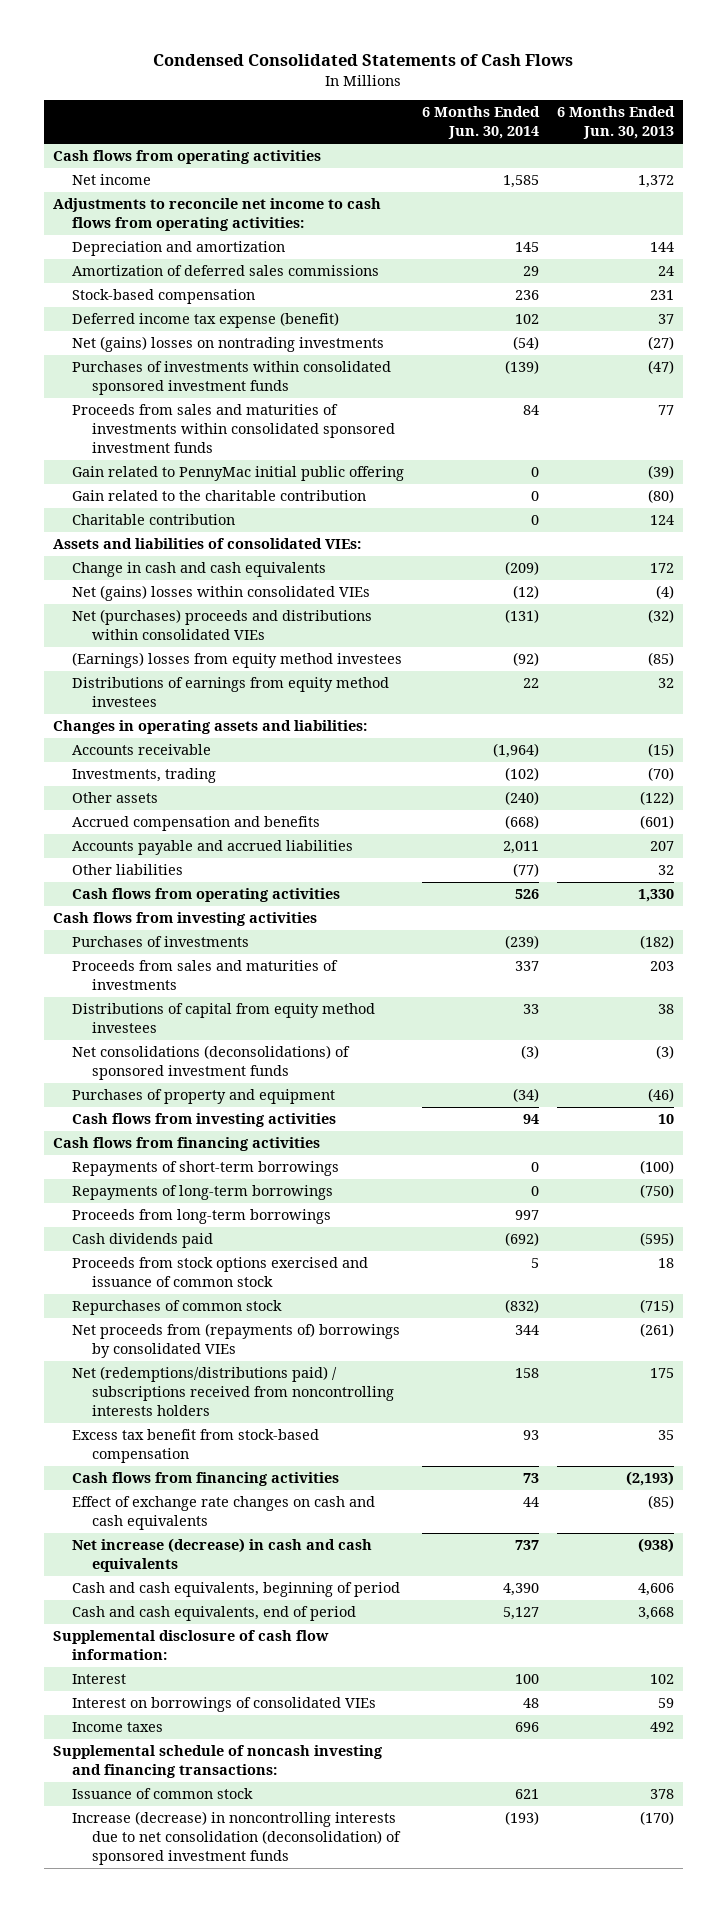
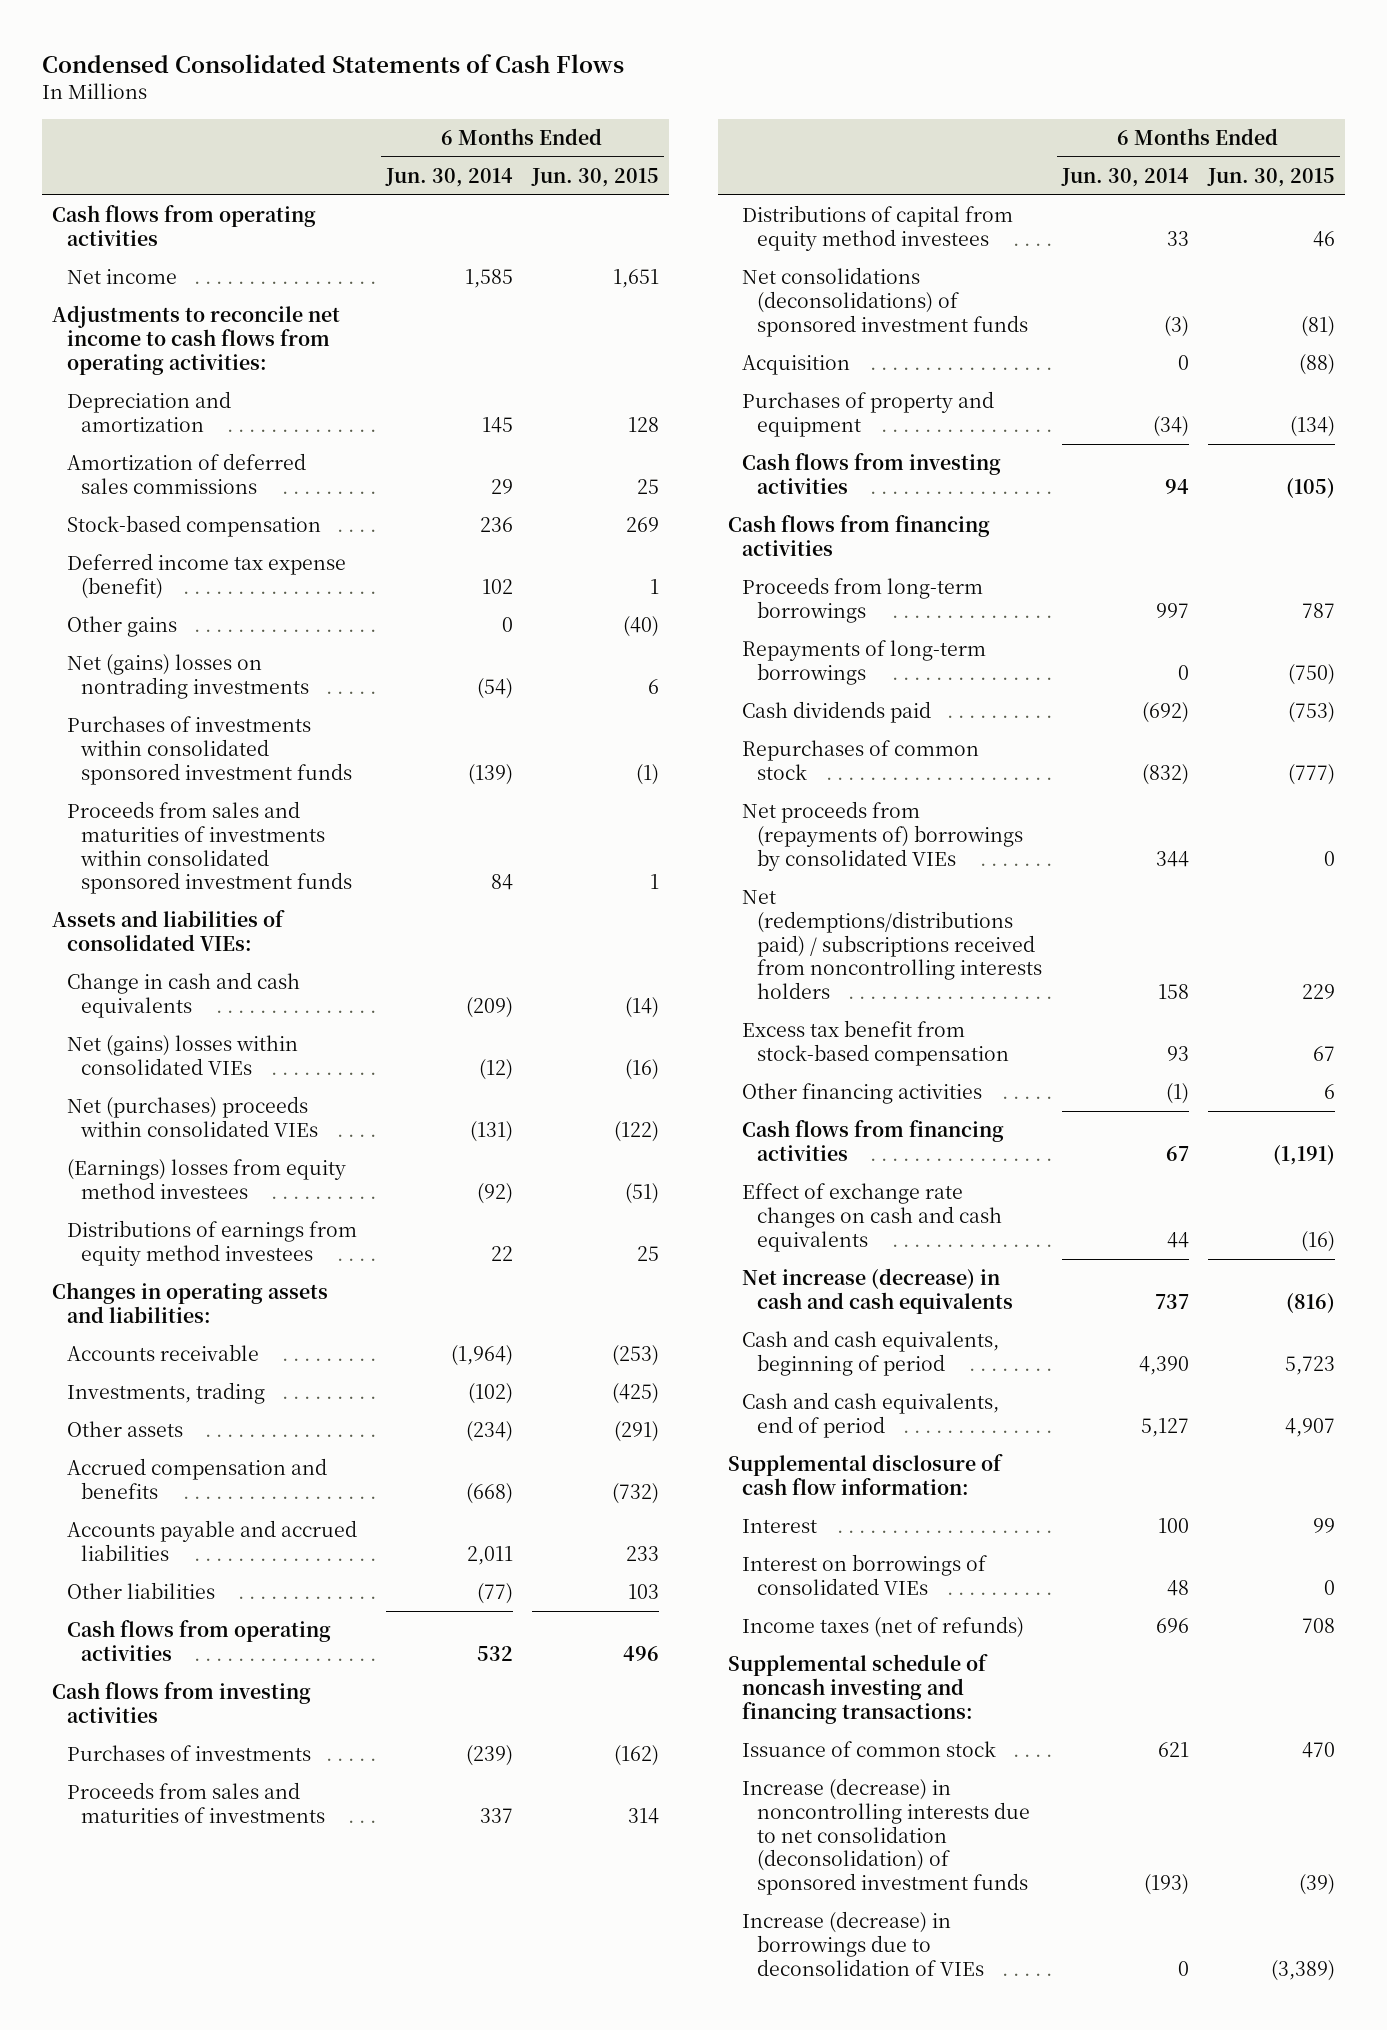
- | 6 Months Ended Jun. 30, 2014 | 6 Months Ended Jun. 30, 2013
+ | 6 Months Ended Jun. 30, 2014 | 6 Months Ended Jun. 30, 2015
+ Other gains | 0 | (40)
- Gain related to PennyMac initial public offering | 0 | (39)
- Gain related to the charitable contribution | 0 | (80)
- Charitable contribution | 0 | 124
- Net (purchases) proceeds and distributions within consolidated VIEs | (131) | (32)
+ Net (purchases) proceeds within consolidated VIEs | (131) | (122)
- Other assets | (240) | (122)
+ Other assets | (234) | (291)
- Cash flows from operating activities | 526 | 1,330
+ Cash flows from operating activities | 532 | 496
+ Acquisition | 0 | (88)
- Repayments of short-term borrowings | 0 | (100)
moved down: Repayments of long-term borrowings | 0 | (750)
- Proceeds from stock options exercised and issuance of common stock | 5 | 18
- Cash flows from financing activities | 73 | (2,193)
+ Other financing activities | (1) | 6
+ Cash flows from financing activities | 67 | (1,191)
- Income taxes | 696 | 492
+ Income taxes (net of refunds) | 696 | 708
+ Increase (decrease) in borrowings due to deconsolidation of VIEs | 0 | (3,389)

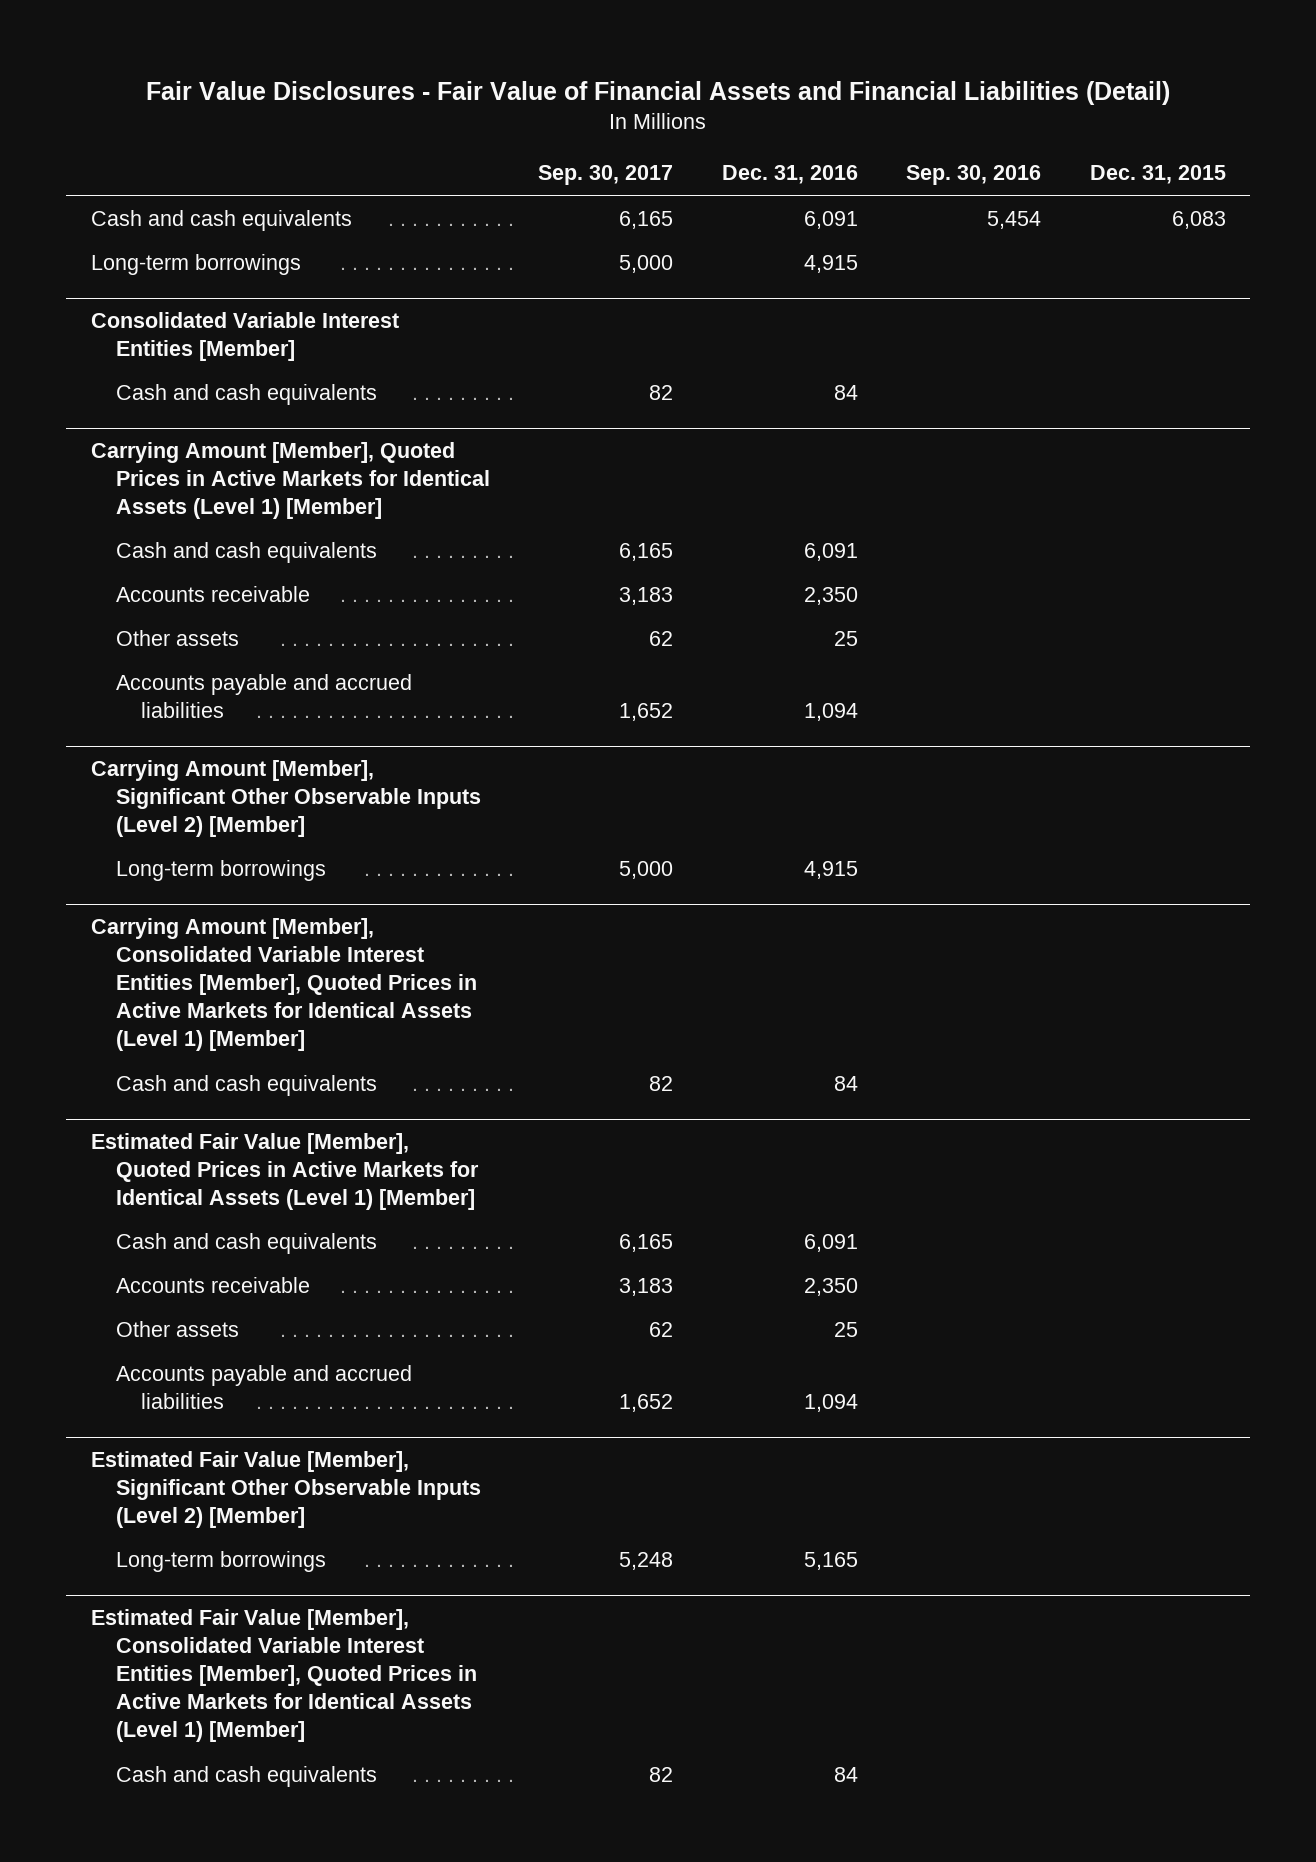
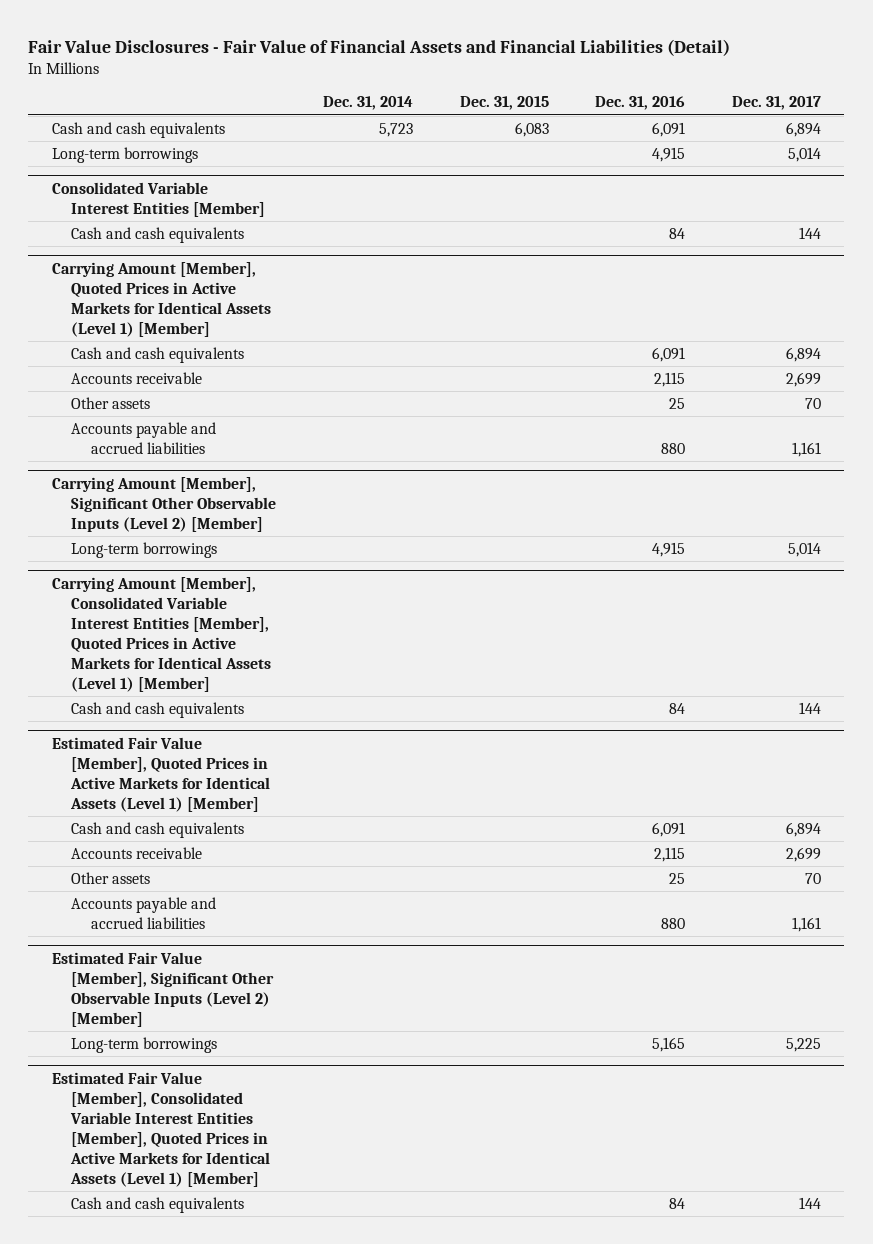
- | Sep. 30, 2017 | Dec. 31, 2016 | Sep. 30, 2016 | Dec. 31, 2015
+ | Dec. 31, 2014 | Dec. 31, 2015 | Dec. 31, 2016 | Dec. 31, 2017
@ Carrying Amount [Member], Quoted Prices in Active Markets for Identical Assets (Level 1) [Member]
- Accounts receivable | 3,183 | 2,350 | |
+ Accounts receivable | | | 2,115 | 2,699
- Accounts payable and accrued liabilities | 1,652 | 1,094 | |
+ Accounts payable and accrued liabilities | | | 880 | 1,161
@ Estimated Fair Value [Member], Quoted Prices in Active Markets for Identical Assets (Level 1) [Member]
- Accounts receivable | 3,183 | 2,350 | |
+ Accounts receivable | | | 2,115 | 2,699
- Accounts payable and accrued liabilities | 1,652 | 1,094 | |
+ Accounts payable and accrued liabilities | | | 880 | 1,161

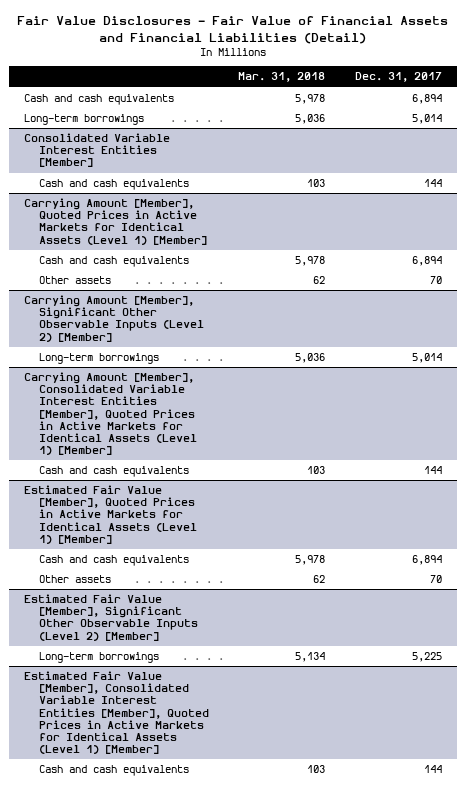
- | Dec. 31, 2014 | Dec. 31, 2015 | Dec. 31, 2016 | Dec. 31, 2017
+ | Mar. 31, 2018 | Dec. 31, 2017
@ Carrying Amount [Member], Quoted Prices in Active Markets for Identical Assets (Level 1) [Member]
- Accounts receivable | | | 2,115 | 2,699
- Accounts payable and accrued liabilities | | | 880 | 1,161
@ Estimated Fair Value [Member], Quoted Prices in Active Markets for Identical Assets (Level 1) [Member]
- Accounts receivable | | | 2,115 | 2,699
- Accounts payable and accrued liabilities | | | 880 | 1,161

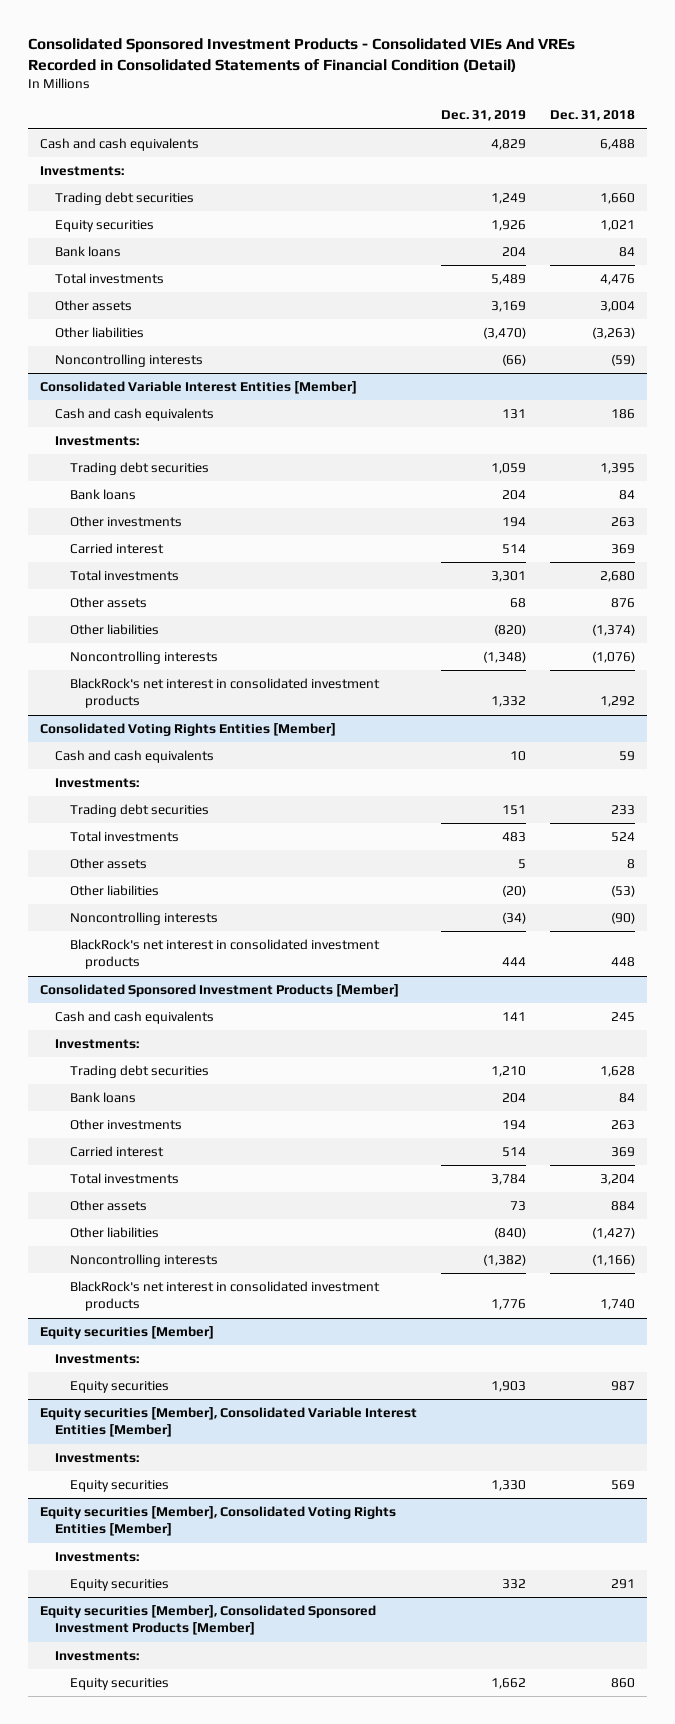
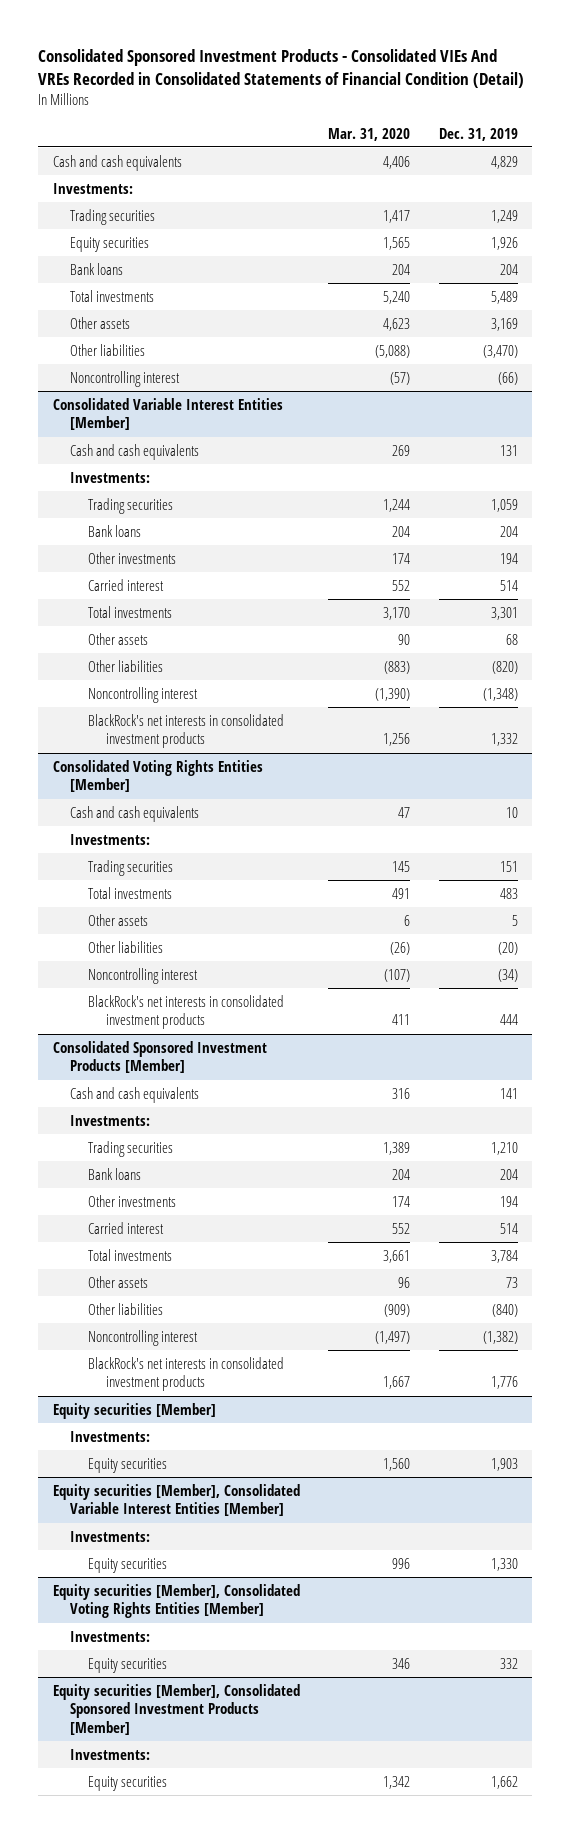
- | Dec. 31, 2019 | Dec. 31, 2018
+ | Mar. 31, 2020 | Dec. 31, 2019
- Trading debt securities | 1,249 | 1,660
+ Trading securities | 1,417 | 1,249
- Noncontrolling interests | (66) | (59)
+ Noncontrolling interest | (57) | (66)
@ Consolidated Variable Interest Entities [Member]
- Trading debt securities | 1,059 | 1,395
+ Trading securities | 1,244 | 1,059
- Noncontrolling interests | (1,348) | (1,076)
- BlackRock's net interest in consolidated investment products | 1,332 | 1,292
+ Noncontrolling interest | (1,390) | (1,348)
+ BlackRock's net interests in consolidated investment products | 1,256 | 1,332
@ Consolidated Voting Rights Entities [Member]
- Trading debt securities | 151 | 233
+ Trading securities | 145 | 151
- Noncontrolling interests | (34) | (90)
- BlackRock's net interest in consolidated investment products | 444 | 448
+ Noncontrolling interest | (107) | (34)
+ BlackRock's net interests in consolidated investment products | 411 | 444
@ Consolidated Sponsored Investment Products [Member]
- Trading debt securities | 1,210 | 1,628
+ Trading securities | 1,389 | 1,210
- Noncontrolling interests | (1,382) | (1,166)
- BlackRock's net interest in consolidated investment products | 1,776 | 1,740
+ Noncontrolling interest | (1,497) | (1,382)
+ BlackRock's net interests in consolidated investment products | 1,667 | 1,776

